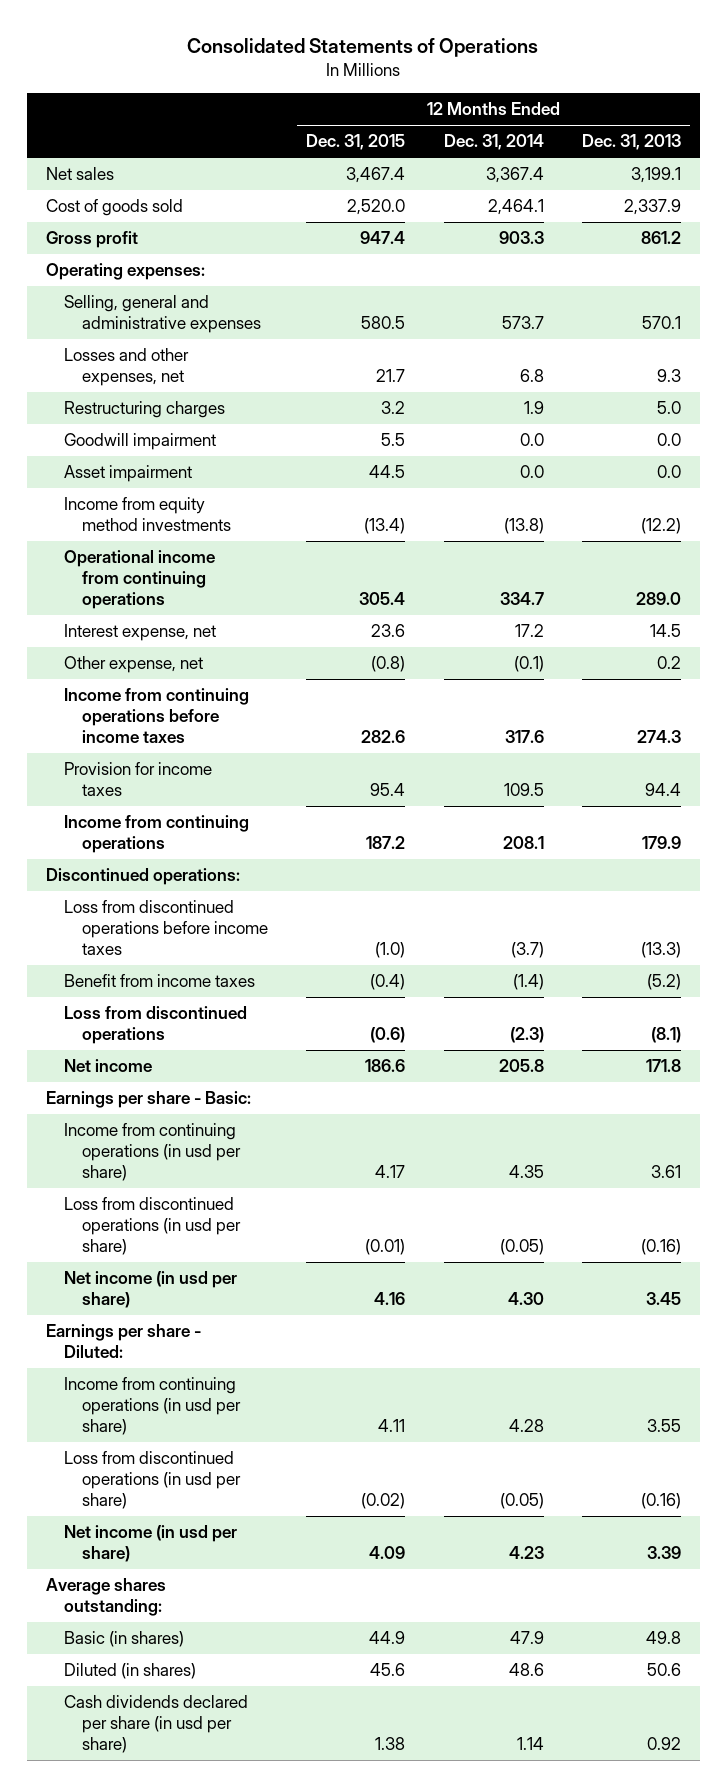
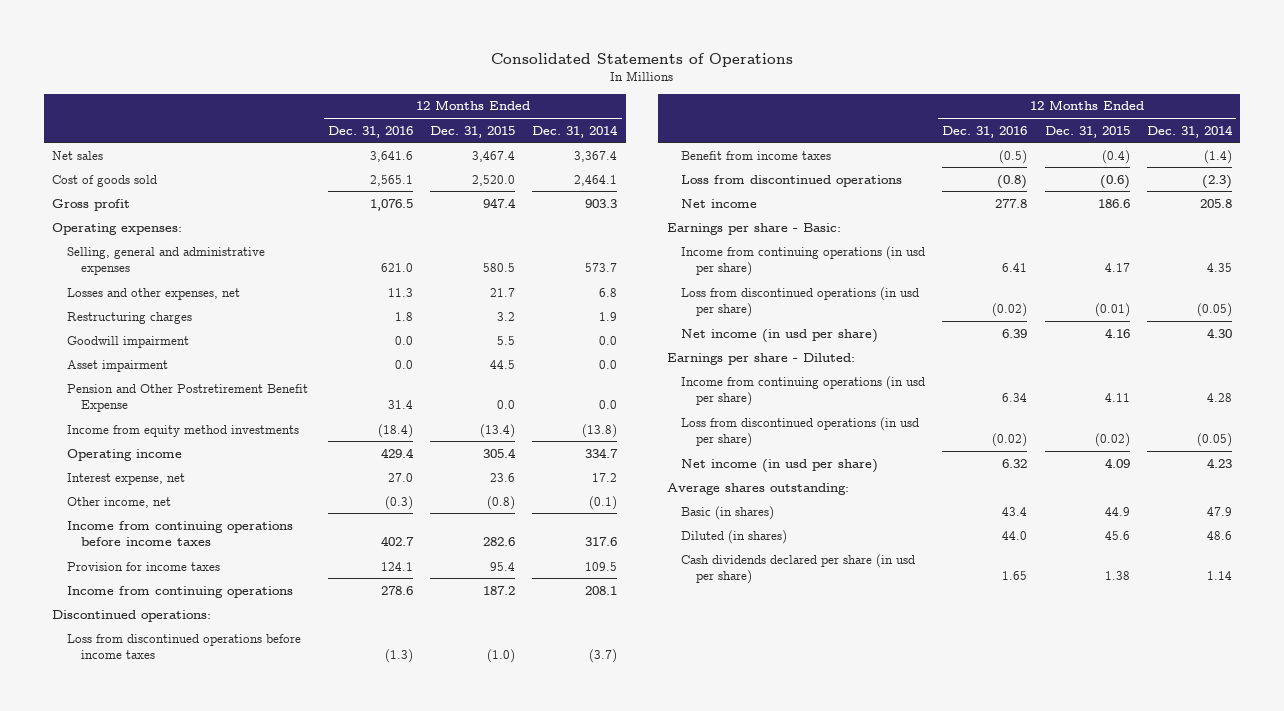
- | 12 Months Ended Dec. 31, 2015 | 12 Months Ended Dec. 31, 2014 | 12 Months Ended Dec. 31, 2013
+ | 12 Months Ended Dec. 31, 2016 | 12 Months Ended Dec. 31, 2015 | 12 Months Ended Dec. 31, 2014
+ Pension and Other Postretirement Benefit Expense | 31.4 | 0.0 | 0.0
- Operational income from continuing operations | 305.4 | 334.7 | 289.0
+ Operating income | 429.4 | 305.4 | 334.7
- Other expense, net | (0.8) | (0.1) | 0.2
+ Other income, net | (0.3) | (0.8) | (0.1)

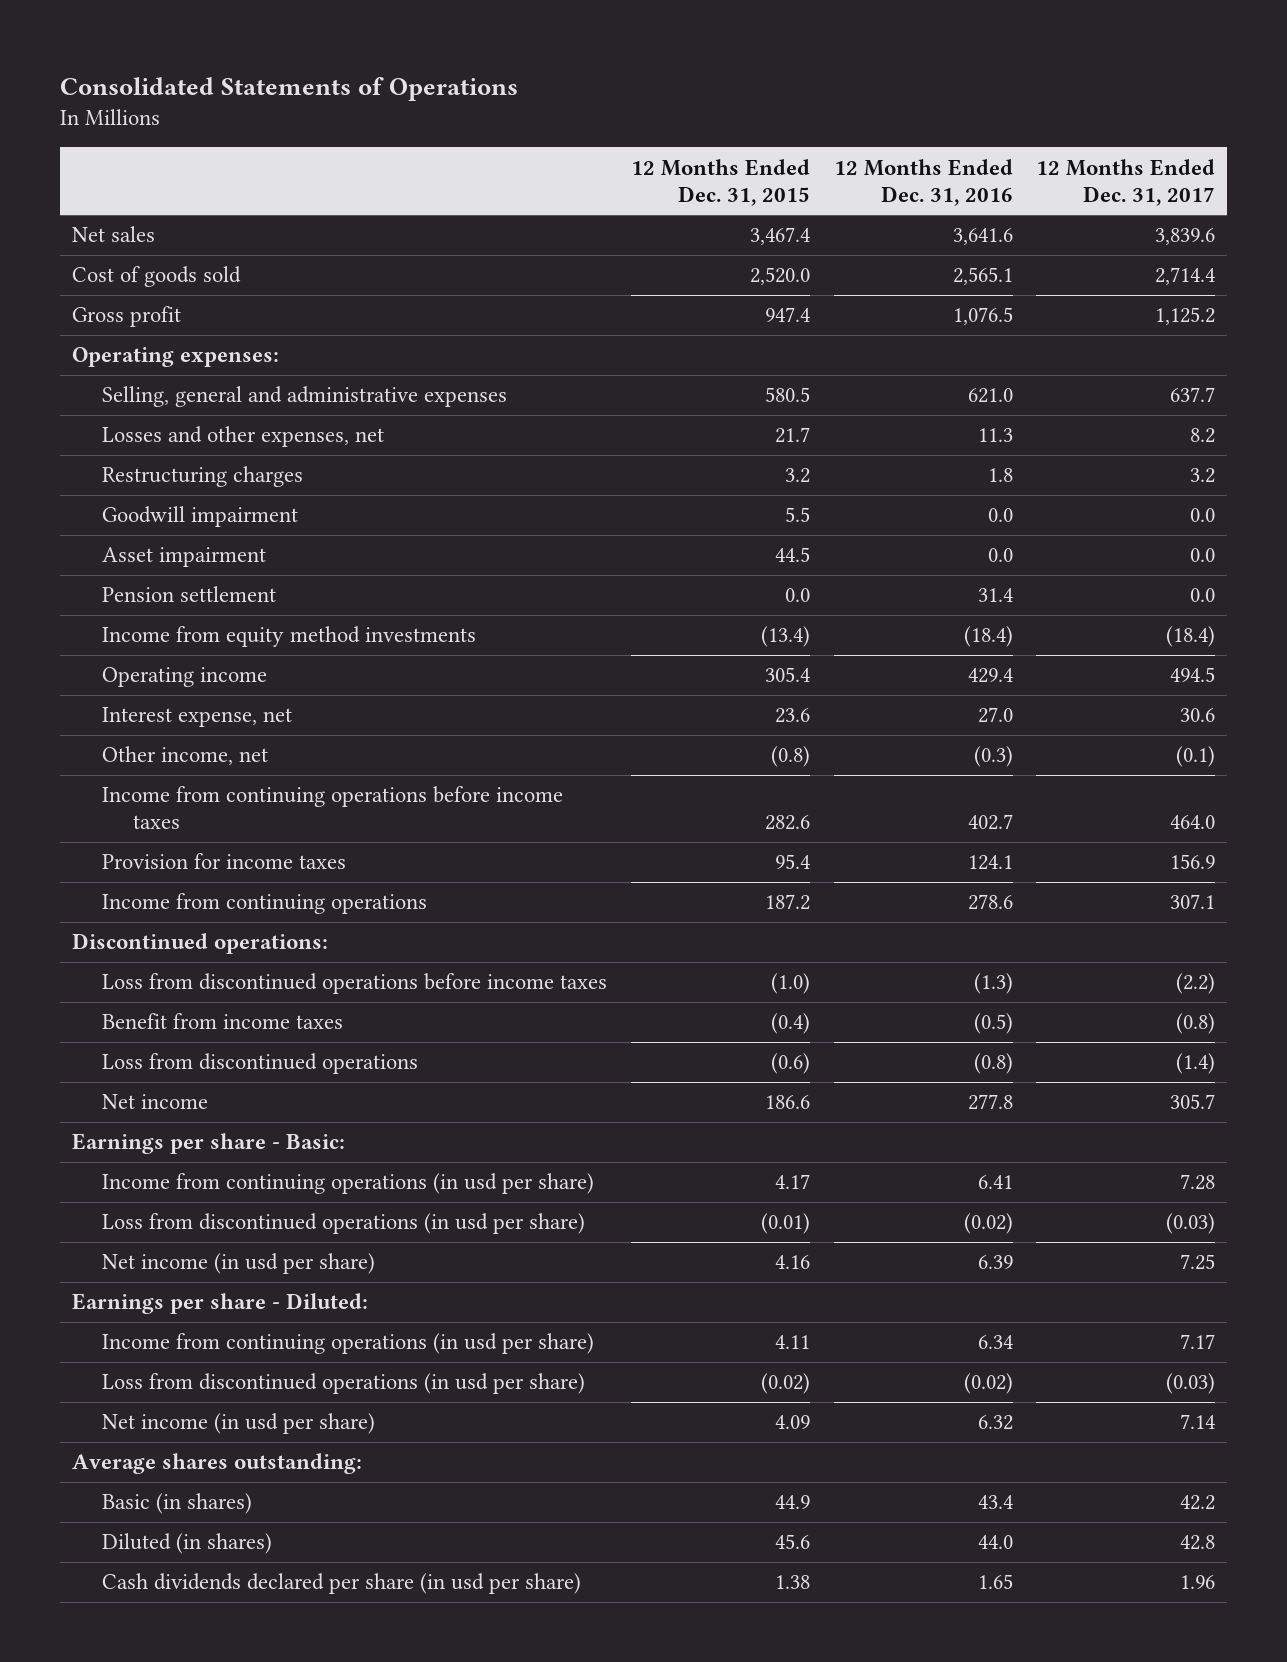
- | 12 Months Ended Dec. 31, 2016 | 12 Months Ended Dec. 31, 2015 | 12 Months Ended Dec. 31, 2014
+ | 12 Months Ended Dec. 31, 2015 | 12 Months Ended Dec. 31, 2016 | 12 Months Ended Dec. 31, 2017
- Pension and Other Postretirement Benefit Expense | 31.4 | 0.0 | 0.0
+ Pension settlement | 0.0 | 31.4 | 0.0

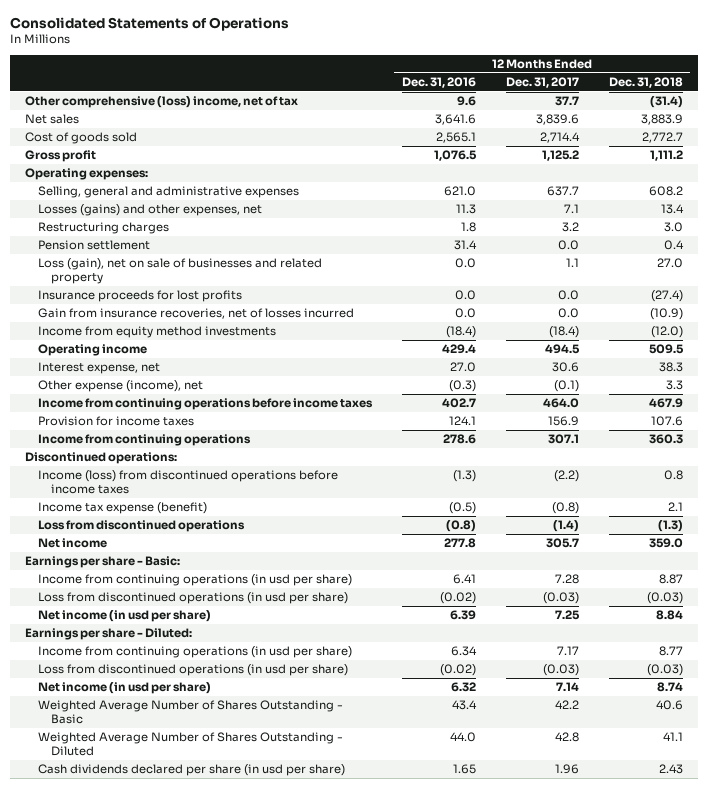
- | 12 Months Ended Dec. 31, 2015 | 12 Months Ended Dec. 31, 2016 | 12 Months Ended Dec. 31, 2017
+ | 12 Months Ended Dec. 31, 2016 | 12 Months Ended Dec. 31, 2017 | 12 Months Ended Dec. 31, 2018
+ Other comprehensive (loss) income, net of tax | 9.6 | 37.7 | (31.4)
- Losses and other expenses, net | 21.7 | 11.3 | 8.2
+ Losses (gains) and other expenses, net | 11.3 | 7.1 | 13.4
- Goodwill impairment | 5.5 | 0.0 | 0.0
- Asset impairment | 44.5 | 0.0 | 0.0
+ Loss (gain), net on sale of businesses and related property | 0.0 | 1.1 | 27.0
+ Insurance proceeds for lost profits | 0.0 | 0.0 | (27.4)
+ Gain from insurance recoveries, net of losses incurred | 0.0 | 0.0 | (10.9)
- Other income, net | (0.8) | (0.3) | (0.1)
+ Other expense (income), net | (0.3) | (0.1) | 3.3
- Loss from discontinued operations before income taxes | (1.0) | (1.3) | (2.2)
- Benefit from income taxes | (0.4) | (0.5) | (0.8)
+ Income (loss) from discontinued operations before income taxes | (1.3) | (2.2) | 0.8
+ Income tax expense (benefit) | (0.5) | (0.8) | 2.1
- Average shares outstanding:
- Basic (in shares) | 44.9 | 43.4 | 42.2
- Diluted (in shares) | 45.6 | 44.0 | 42.8
+ Weighted Average Number of Shares Outstanding - Basic | 43.4 | 42.2 | 40.6
+ Weighted Average Number of Shares Outstanding - Diluted | 44.0 | 42.8 | 41.1

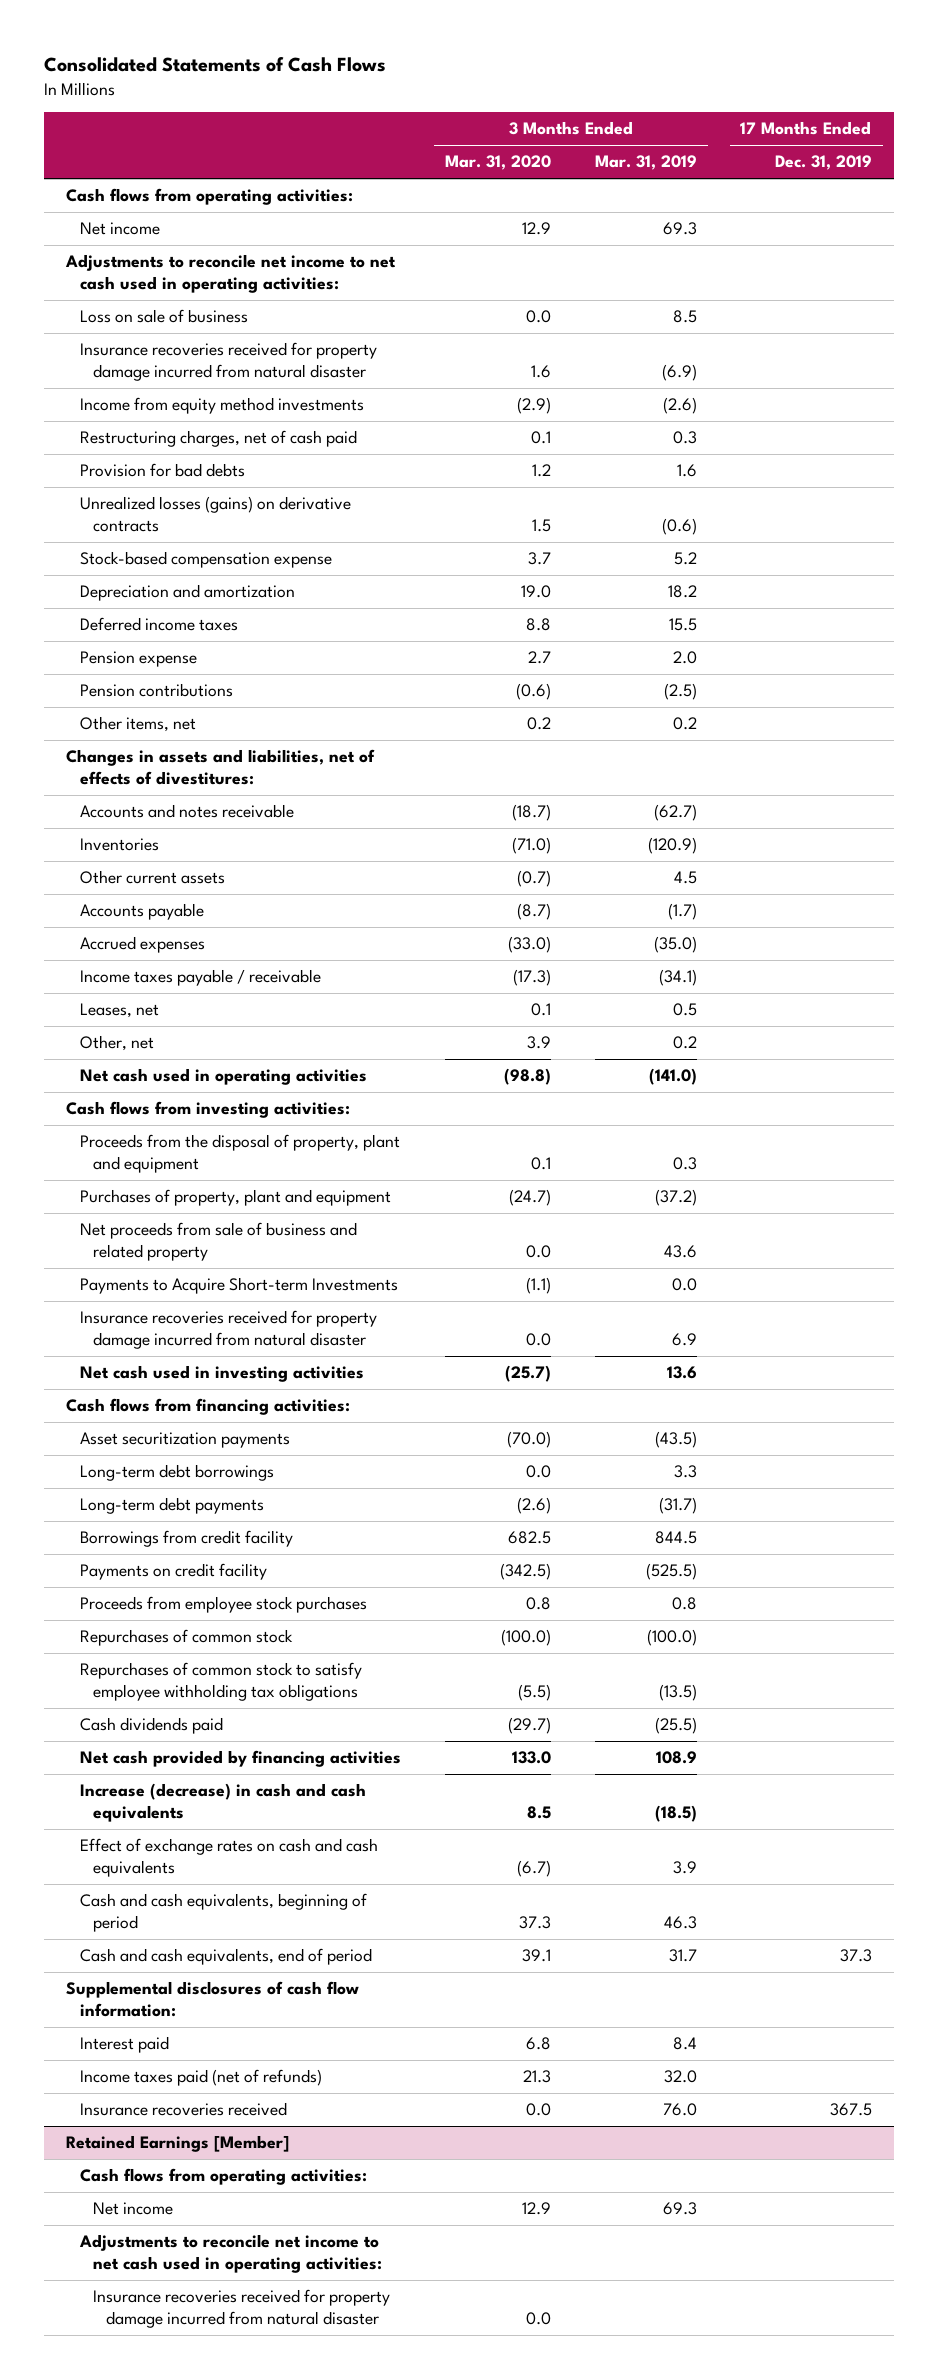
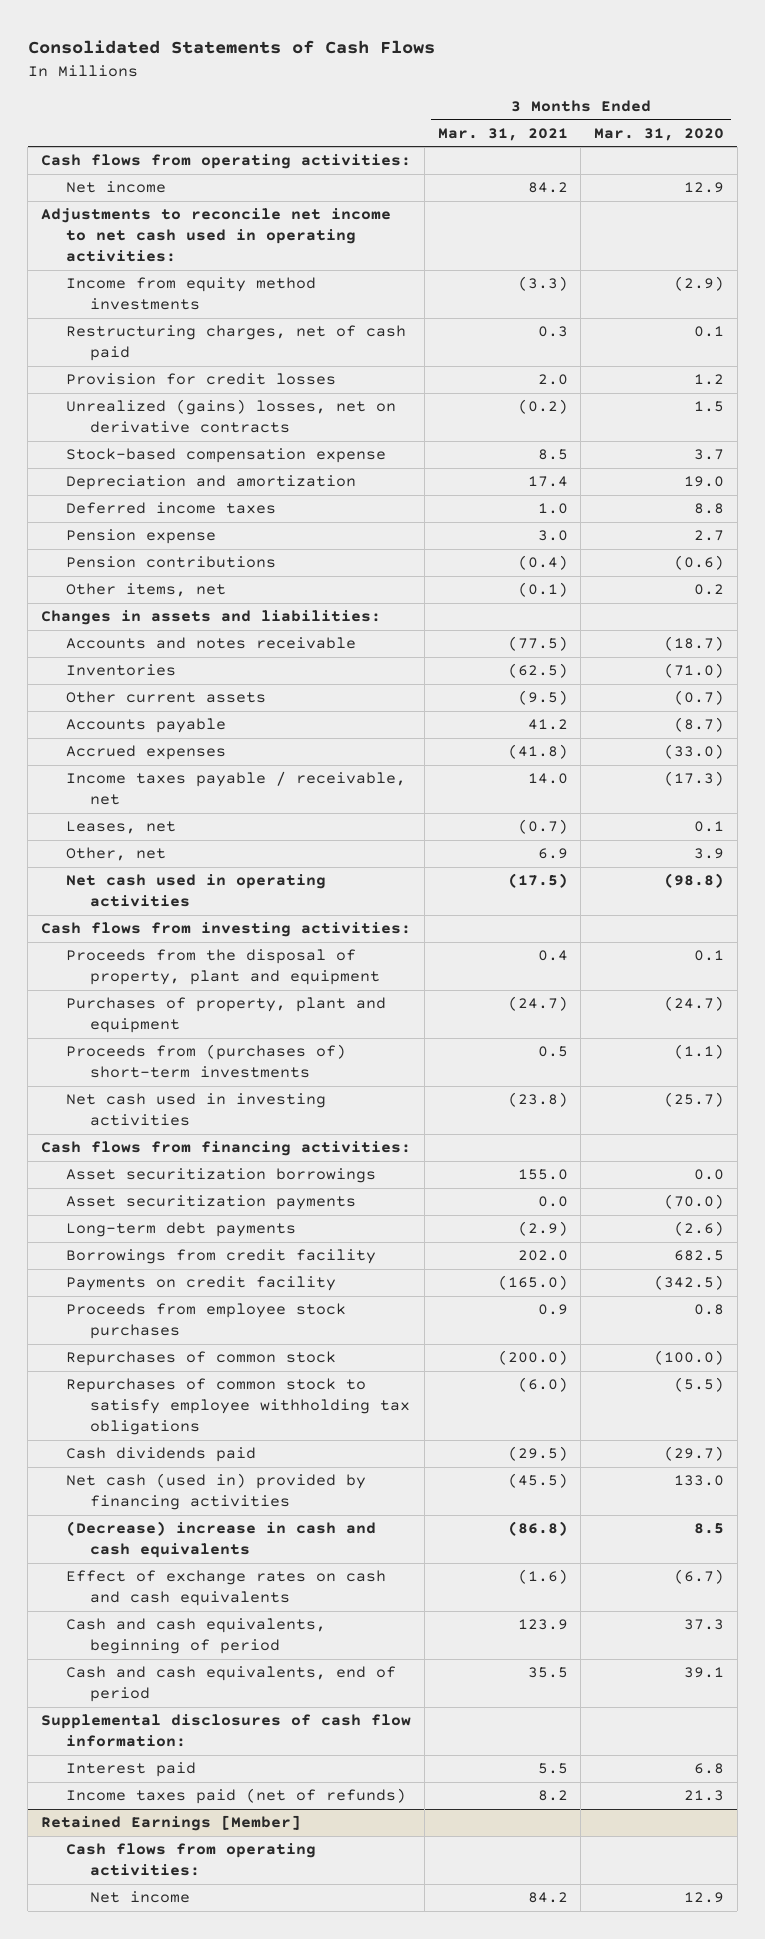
- | 3 Months Ended Mar. 31, 2020 | 3 Months Ended Mar. 31, 2019 | 17 Months Ended Dec. 31, 2019
+ | 3 Months Ended Mar. 31, 2021 | 3 Months Ended Mar. 31, 2020
- Loss on sale of business | 0.0 | 8.5 |
- Insurance recoveries received for property damage incurred from natural disaster | 1.6 | (6.9) |
- Provision for bad debts | 1.2 | 1.6 |
- Unrealized losses (gains) on derivative contracts | 1.5 | (0.6) |
+ Provision for credit losses | 2.0 | 1.2
+ Unrealized (gains) losses, net on derivative contracts | (0.2) | 1.5
- Changes in assets and liabilities, net of effects of divestitures:
+ Changes in assets and liabilities:
- Income taxes payable / receivable | (17.3) | (34.1) |
+ Income taxes payable / receivable, net | 14.0 | (17.3)
- Net proceeds from sale of business and related property | 0.0 | 43.6 |
- Payments to Acquire Short-term Investments | (1.1) | 0.0 |
- Insurance recoveries received for property damage incurred from natural disaster | 0.0 | 6.9 |
+ Proceeds from (purchases of) short-term investments | 0.5 | (1.1)
+ Asset securitization borrowings | 155.0 | 0.0
- Long-term debt borrowings | 0.0 | 3.3 |
- Net cash provided by financing activities | 133.0 | 108.9 |
- Increase (decrease) in cash and cash equivalents | 8.5 | (18.5) |
+ Net cash (used in) provided by financing activities | (45.5) | 133.0
+ (Decrease) increase in cash and cash equivalents | (86.8) | 8.5
- Insurance recoveries received | 0.0 | 76.0 | 367.5
@ Retained Earnings [Member]
- Adjustments to reconcile net income to net cash used in operating activities:
- Insurance recoveries received for property damage incurred from natural disaster | 0.0 | |

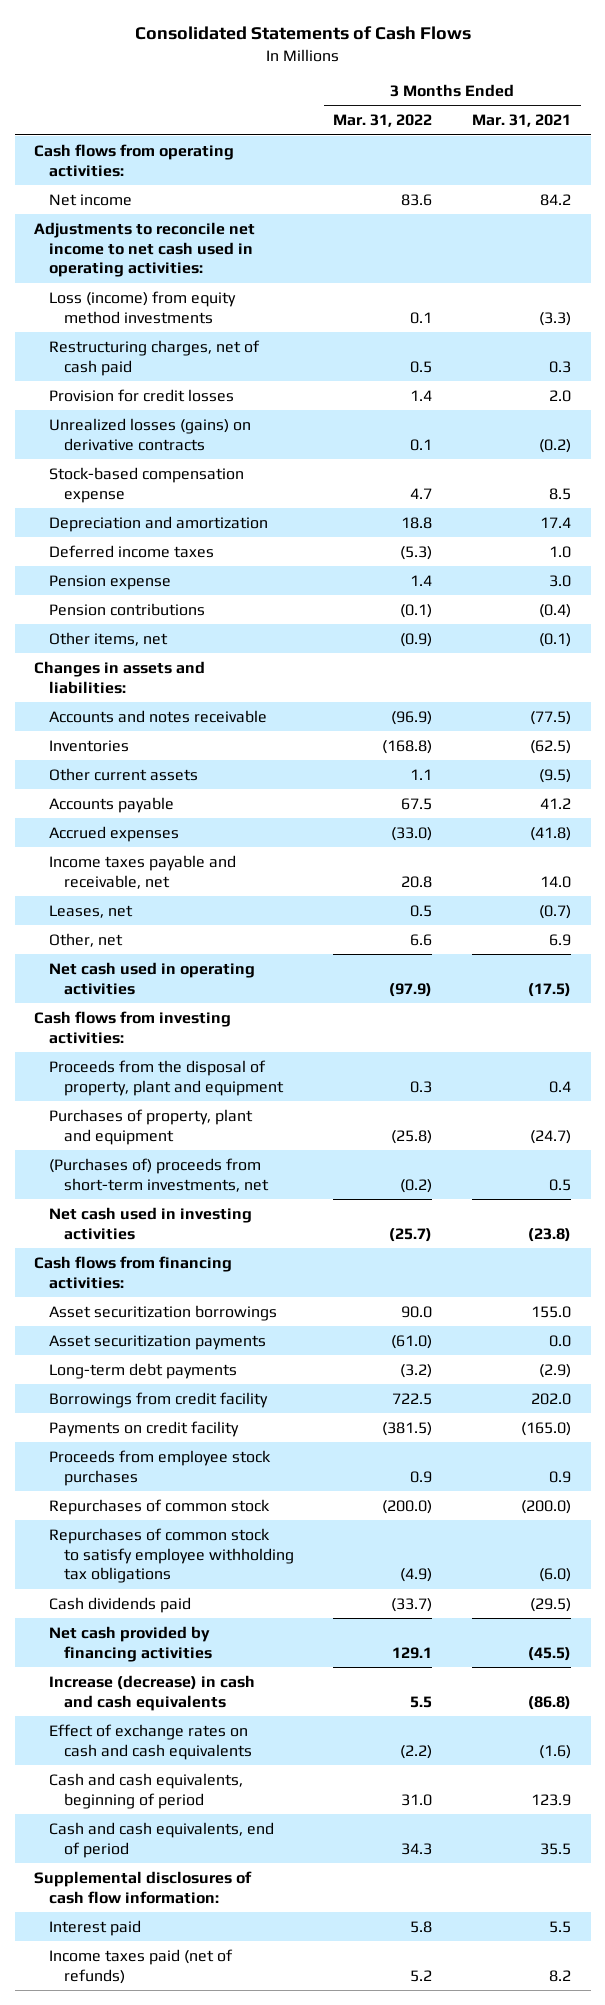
- | 3 Months Ended Mar. 31, 2021 | 3 Months Ended Mar. 31, 2020
+ | 3 Months Ended Mar. 31, 2022 | 3 Months Ended Mar. 31, 2021
- Income from equity method investments | (3.3) | (2.9)
+ Loss (income) from equity method investments | 0.1 | (3.3)
- Unrealized (gains) losses, net on derivative contracts | (0.2) | 1.5
+ Unrealized losses (gains) on derivative contracts | 0.1 | (0.2)
- Income taxes payable / receivable, net | 14.0 | (17.3)
+ Income taxes payable and receivable, net | 20.8 | 14.0
- Proceeds from (purchases of) short-term investments | 0.5 | (1.1)
+ (Purchases of) proceeds from short-term investments, net | (0.2) | 0.5
- Net cash (used in) provided by financing activities | (45.5) | 133.0
- (Decrease) increase in cash and cash equivalents | (86.8) | 8.5
+ Net cash provided by financing activities | 129.1 | (45.5)
+ Increase (decrease) in cash and cash equivalents | 5.5 | (86.8)
- Retained Earnings [Member]
- Cash flows from operating activities:
- Net income | 84.2 | 12.9

